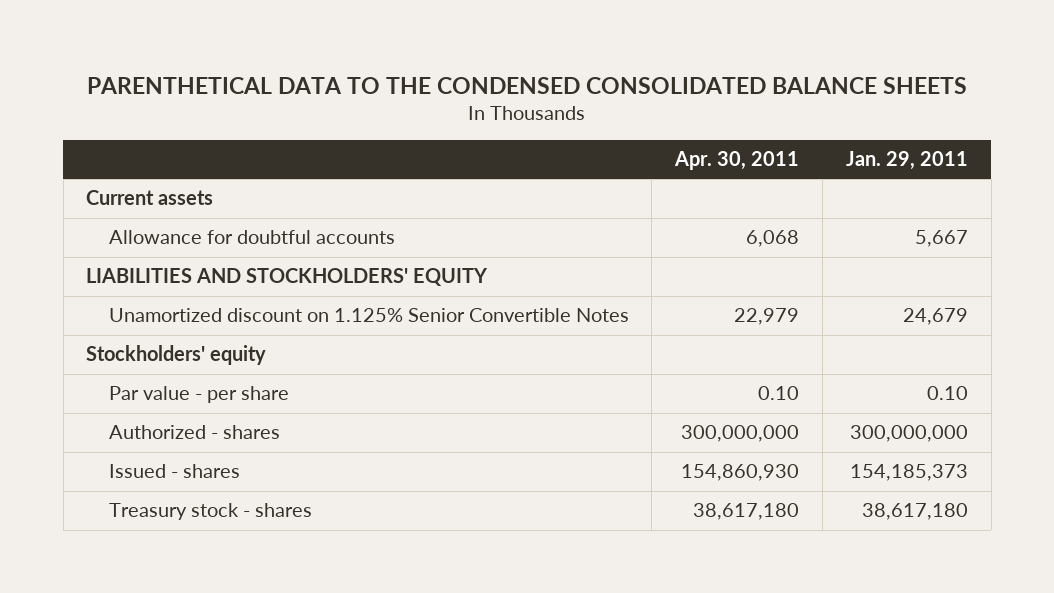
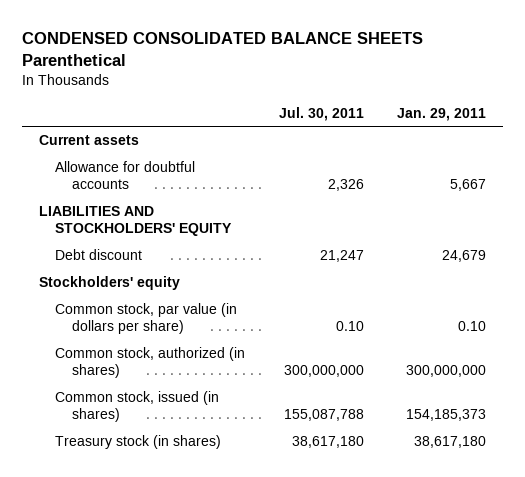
- PARENTHETICAL DATA TO THE CONDENSED CONSOLIDATED BALANCE SHEETS
+ CONDENSED CONSOLIDATED BALANCE SHEETS Parenthetical
- | Apr. 30, 2011 | Jan. 29, 2011
+ | Jul. 30, 2011 | Jan. 29, 2011
- Unamortized discount on 1.125% Senior Convertible Notes | 22,979 | 24,679
+ Debt discount | 21,247 | 24,679
- Par value - per share | 0.10 | 0.10
- Authorized - shares | 300,000,000 | 300,000,000
- Issued - shares | 154,860,930 | 154,185,373
- Treasury stock - shares | 38,617,180 | 38,617,180
+ Common stock, par value (in dollars per share) | 0.10 | 0.10
+ Common stock, authorized (in shares) | 300,000,000 | 300,000,000
+ Common stock, issued (in shares) | 155,087,788 | 154,185,373
+ Treasury stock (in shares) | 38,617,180 | 38,617,180

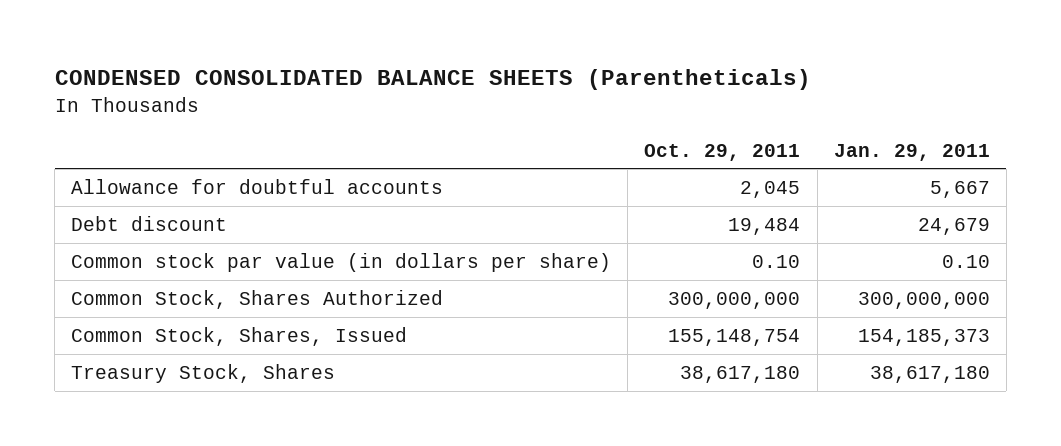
- CONDENSED CONSOLIDATED BALANCE SHEETS Parenthetical
+ CONDENSED CONSOLIDATED BALANCE SHEETS (Parentheticals)
- | Jul. 30, 2011 | Jan. 29, 2011
+ | Oct. 29, 2011 | Jan. 29, 2011
- Current assets
- LIABILITIES AND STOCKHOLDERS' EQUITY
- Stockholders' equity
- Common stock, par value (in dollars per share) | 0.10 | 0.10
- Common stock, authorized (in shares) | 300,000,000 | 300,000,000
- Common stock, issued (in shares) | 155,087,788 | 154,185,373
- Treasury stock (in shares) | 38,617,180 | 38,617,180
+ Common stock par value (in dollars per share) | 0.10 | 0.10
+ Common Stock, Shares Authorized | 300,000,000 | 300,000,000
+ Common Stock, Shares, Issued | 155,148,754 | 154,185,373
+ Treasury Stock, Shares | 38,617,180 | 38,617,180

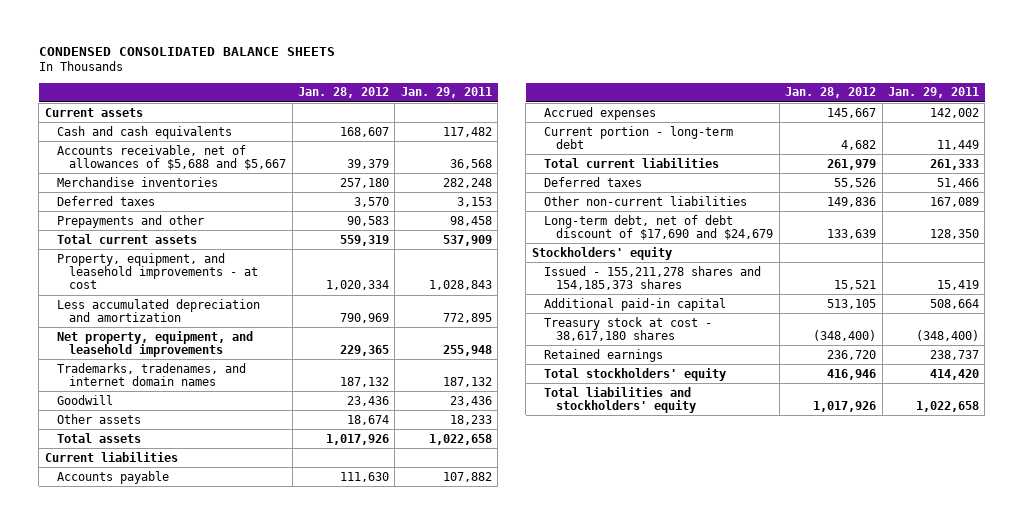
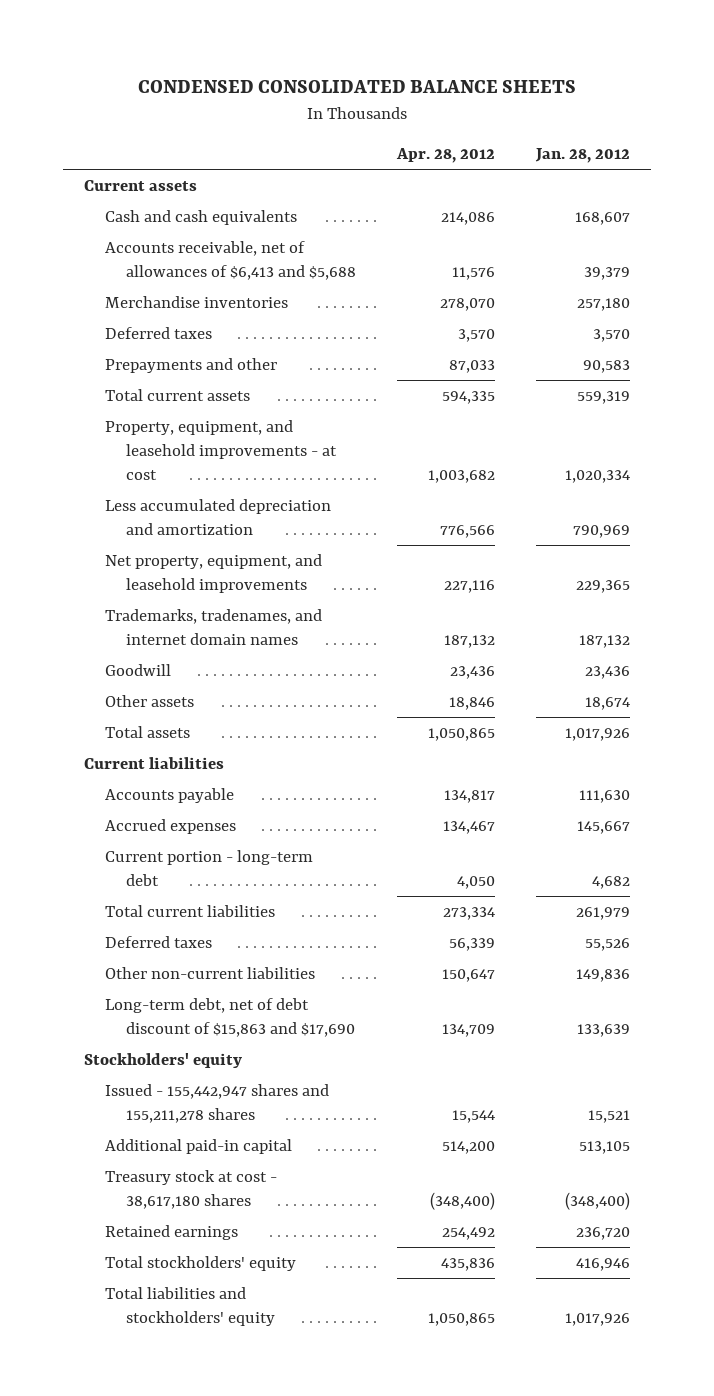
- | Jan. 28, 2012 | Jan. 29, 2011
+ | Apr. 28, 2012 | Jan. 28, 2012
- Accounts receivable, net of allowances of $5,688 and $5,667 | 39,379 | 36,568
+ Accounts receivable, net of allowances of $6,413 and $5,688 | 11,576 | 39,379
- Long-term debt, net of debt discount of $17,690 and $24,679 | 133,639 | 128,350
+ Long-term debt, net of debt discount of $15,863 and $17,690 | 134,709 | 133,639
- Issued - 155,211,278 shares and 154,185,373 shares | 15,521 | 15,419
+ Issued - 155,442,947 shares and 155,211,278 shares | 15,544 | 15,521

